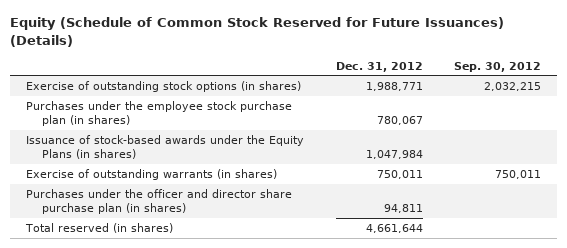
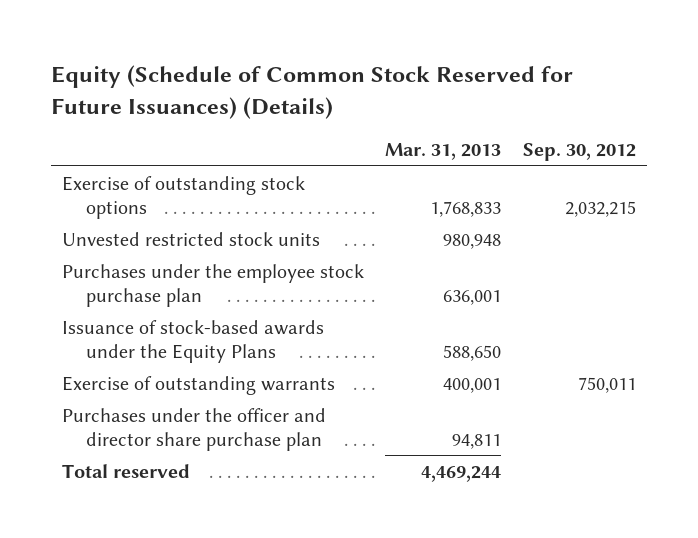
- | Dec. 31, 2012 | Sep. 30, 2012
+ | Mar. 31, 2013 | Sep. 30, 2012
- Exercise of outstanding stock options (in shares) | 1,988,771 | 2,032,215
- Purchases under the employee stock purchase plan (in shares) | 780,067 |
- Issuance of stock-based awards under the Equity Plans (in shares) | 1,047,984 |
- Exercise of outstanding warrants (in shares) | 750,011 | 750,011
- Purchases under the officer and director share purchase plan (in shares) | 94,811 |
- Total reserved (in shares) | 4,661,644 |
+ Exercise of outstanding stock options | 1,768,833 | 2,032,215
+ Unvested restricted stock units | 980,948 |
+ Purchases under the employee stock purchase plan | 636,001 |
+ Issuance of stock-based awards under the Equity Plans | 588,650 |
+ Exercise of outstanding warrants | 400,001 | 750,011
+ Purchases under the officer and director share purchase plan | 94,811 |
+ Total reserved | 4,469,244 |

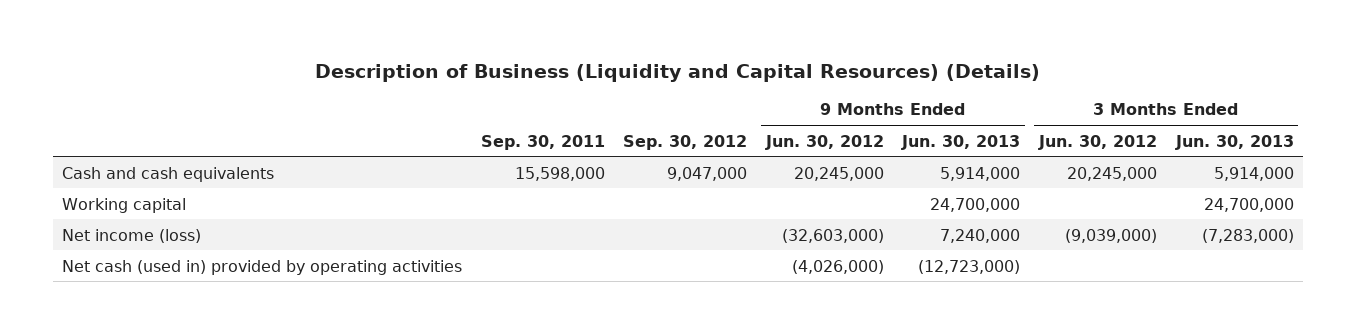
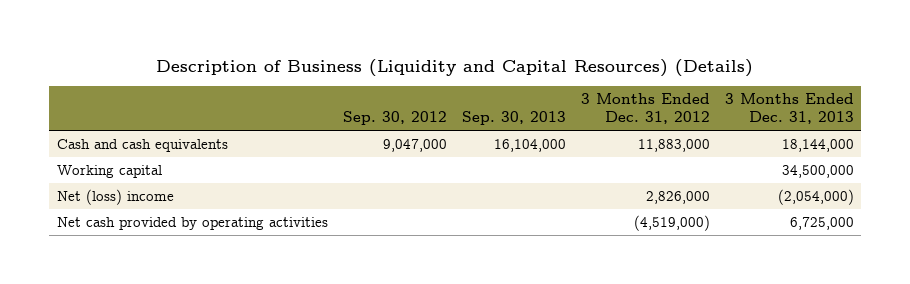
- | Sep. 30, 2011 | Sep. 30, 2012 | 9 Months Ended Jun. 30, 2012 | 9 Months Ended Jun. 30, 2013 | 3 Months Ended Jun. 30, 2012 | 3 Months Ended Jun. 30, 2013
+ | Sep. 30, 2012 | Sep. 30, 2013 | 3 Months Ended Dec. 31, 2012 | 3 Months Ended Dec. 31, 2013
- Net income (loss) | | | (32,603,000) | 7,240,000 | (9,039,000) | (7,283,000)
- Net cash (used in) provided by operating activities | | | (4,026,000) | (12,723,000) | |
+ Net (loss) income | | | 2,826,000 | (2,054,000)
+ Net cash provided by operating activities | | | (4,519,000) | 6,725,000

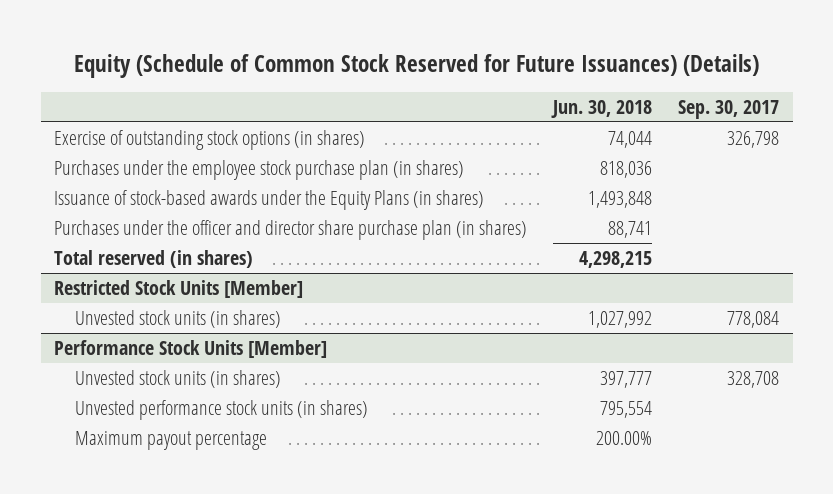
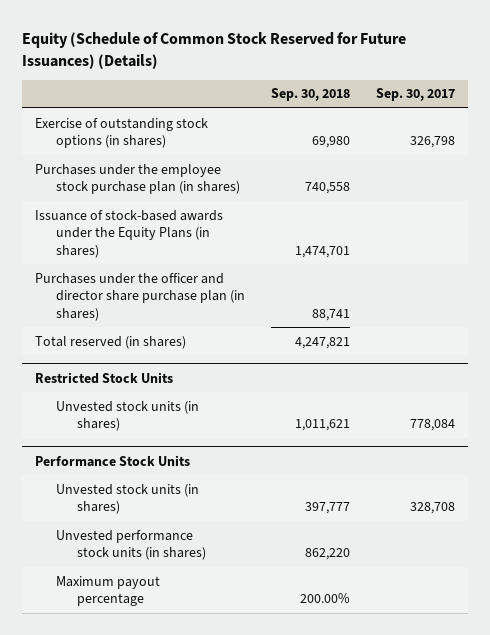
- | Jun. 30, 2018 | Sep. 30, 2017
+ | Sep. 30, 2018 | Sep. 30, 2017
- Restricted Stock Units [Member]
+ Restricted Stock Units
- Performance Stock Units [Member]
+ Performance Stock Units

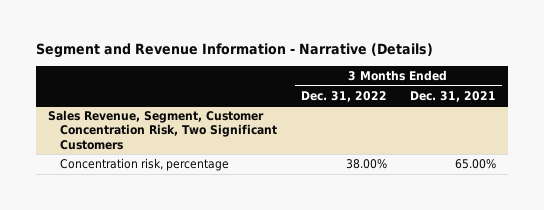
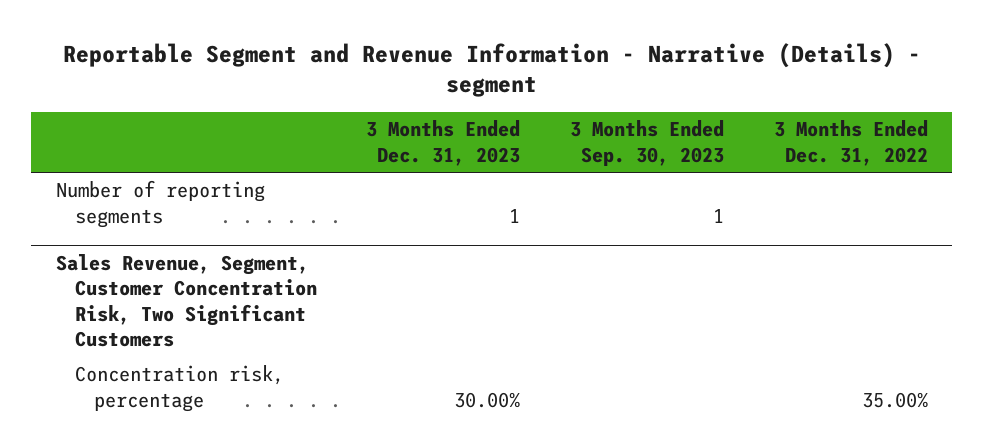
- Segment and Revenue Information - Narrative (Details)
+ Reportable Segment and Revenue Information - Narrative (Details) - segment
- | 3 Months Ended Dec. 31, 2022 | 3 Months Ended Dec. 31, 2021
+ | 3 Months Ended Dec. 31, 2023 | 3 Months Ended Sep. 30, 2023 | 3 Months Ended Dec. 31, 2022
+ Number of reporting segments | 1 | 1 |
@ Sales Revenue, Segment, Customer Concentration Risk, Two Significant Customers
- Concentration risk, percentage | 38.00% | 65.00%
+ Concentration risk, percentage | 30.00% | | 35.00%

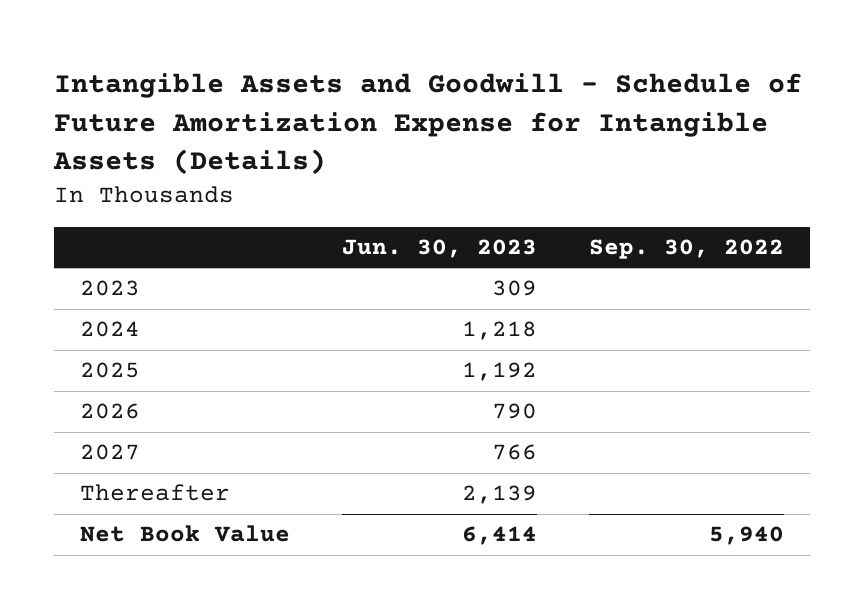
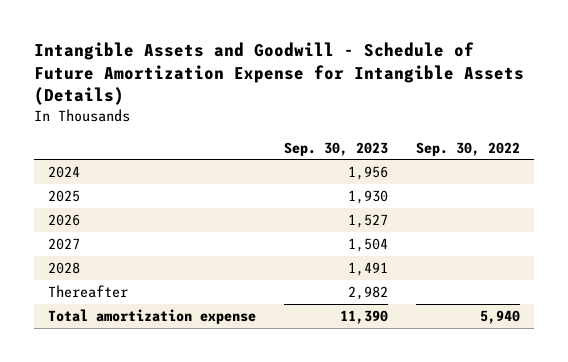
- | Jun. 30, 2023 | Sep. 30, 2022
+ | Sep. 30, 2023 | Sep. 30, 2022
- 2023 | 309 |
+ 2028 | 1,491 |
- Net Book Value | 6,414 | 5,940
+ Total amortization expense | 11,390 | 5,940

